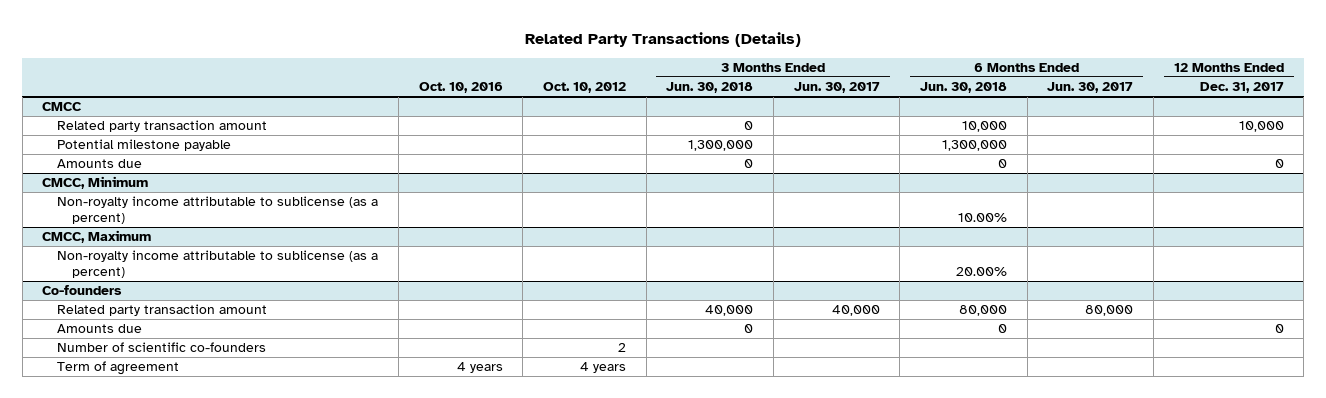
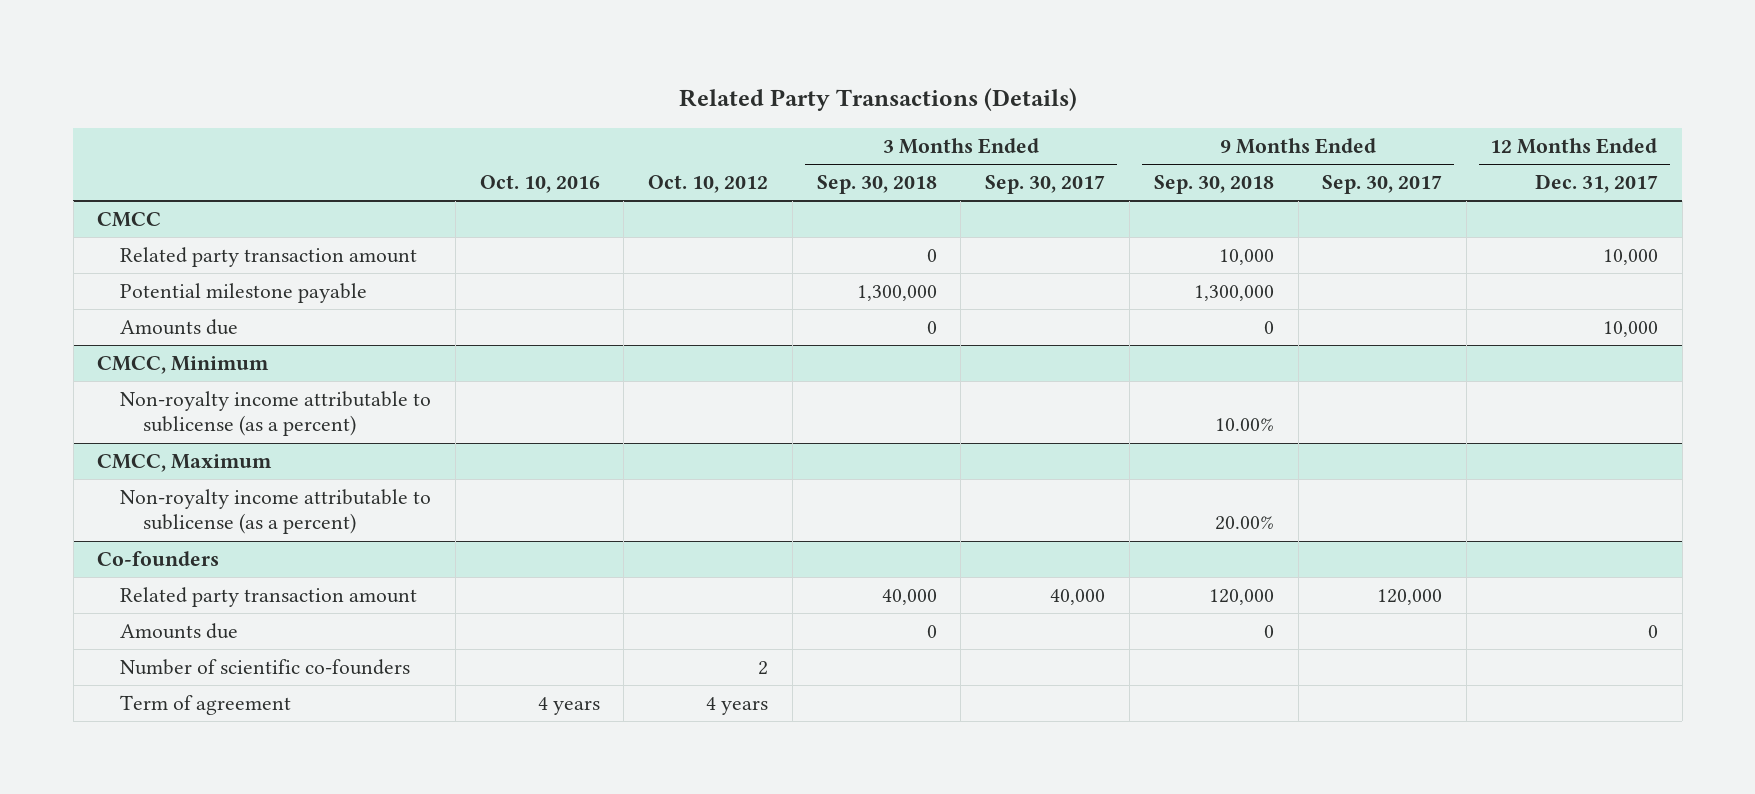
- | Oct. 10, 2016 | Oct. 10, 2012 | 3 Months Ended Jun. 30, 2018 | 3 Months Ended Jun. 30, 2017 | 6 Months Ended Jun. 30, 2018 | 6 Months Ended Jun. 30, 2017 | 12 Months Ended Dec. 31, 2017
+ | Oct. 10, 2016 | Oct. 10, 2012 | 3 Months Ended Sep. 30, 2018 | 3 Months Ended Sep. 30, 2017 | 9 Months Ended Sep. 30, 2018 | 9 Months Ended Sep. 30, 2017 | 12 Months Ended Dec. 31, 2017
@ CMCC
- Amounts due | | | 0 | | 0 | | 0
+ Amounts due | | | 0 | | 0 | | 10,000

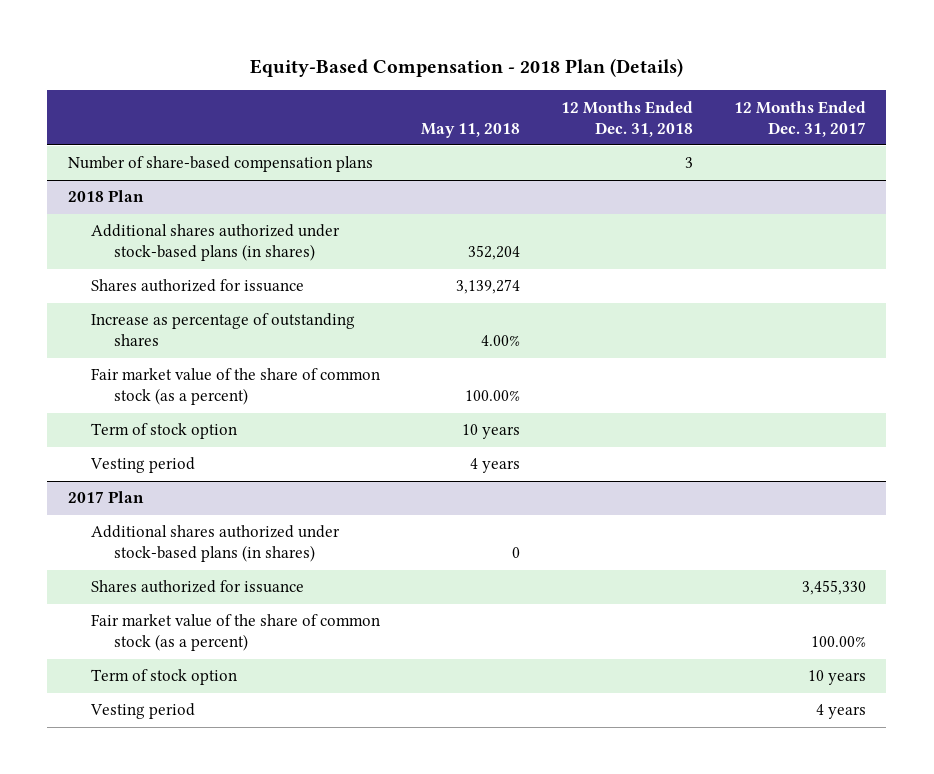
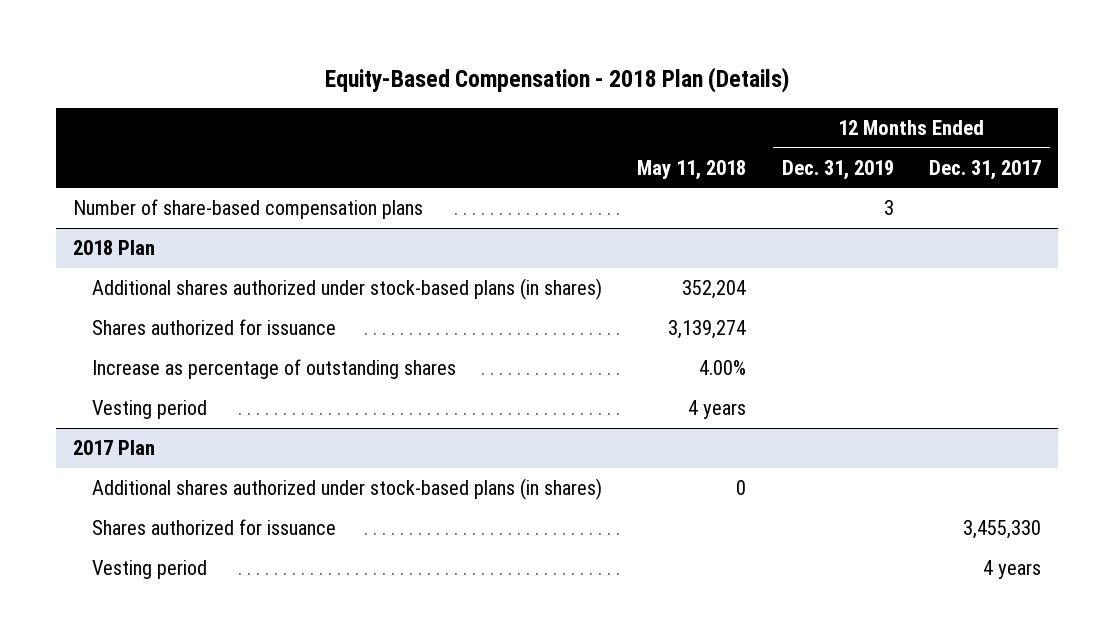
- | May 11, 2018 | 12 Months Ended Dec. 31, 2018 | 12 Months Ended Dec. 31, 2017
+ | May 11, 2018 | 12 Months Ended Dec. 31, 2019 | 12 Months Ended Dec. 31, 2017
@ 2018 Plan
- Fair market value of the share of common stock (as a percent) | 100.00% | |
- Term of stock option | 10 years | |
@ 2017 Plan
- Fair market value of the share of common stock (as a percent) | | | 100.00%
- Term of stock option | | | 10 years

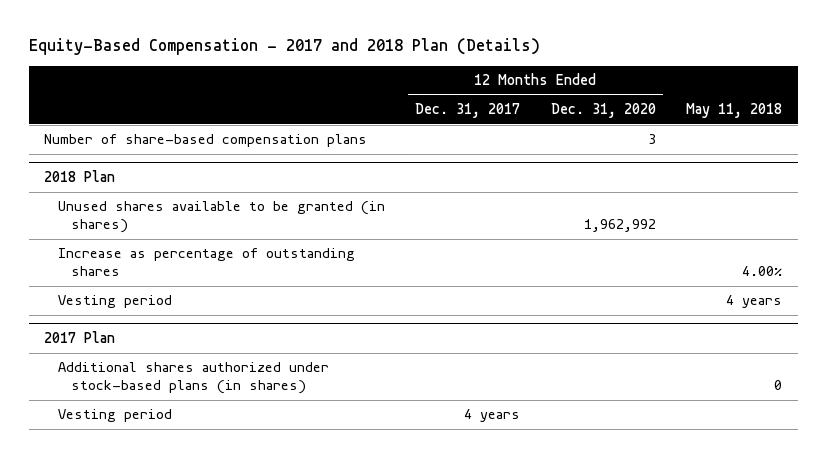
- Equity-Based Compensation - 2018 Plan (Details)
+ Equity-Based Compensation - 2017 and 2018 Plan (Details)
- | May 11, 2018 | 12 Months Ended Dec. 31, 2019 | 12 Months Ended Dec. 31, 2017
+ | 12 Months Ended Dec. 31, 2017 | 12 Months Ended Dec. 31, 2020 | May 11, 2018
@ 2018 Plan
- Additional shares authorized under stock-based plans (in shares) | 352,204 | |
- Shares authorized for issuance | 3,139,274 | |
+ Unused shares available to be granted (in shares) | | 1,962,992 |
@ 2017 Plan
- Shares authorized for issuance | | | 3,455,330

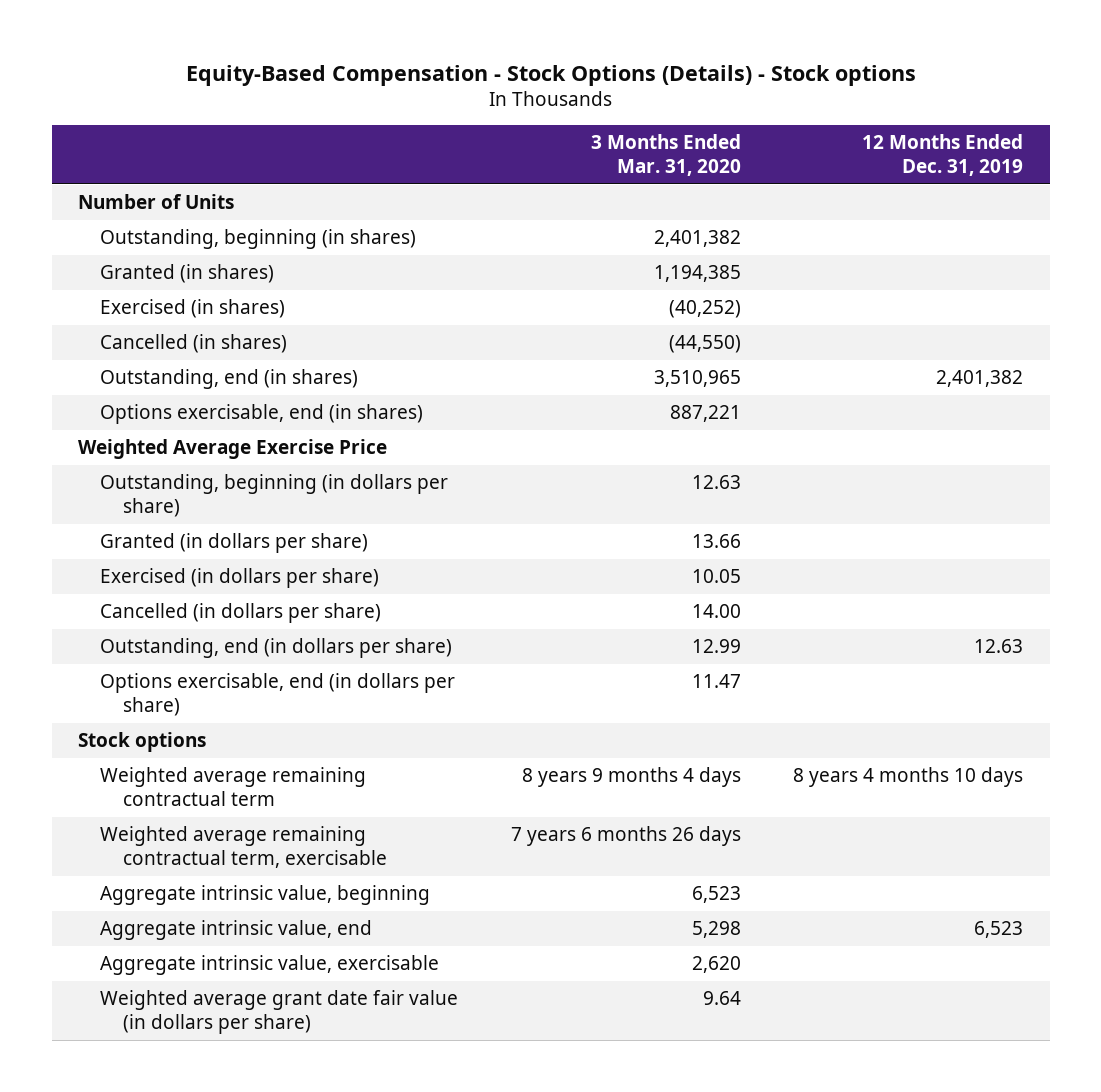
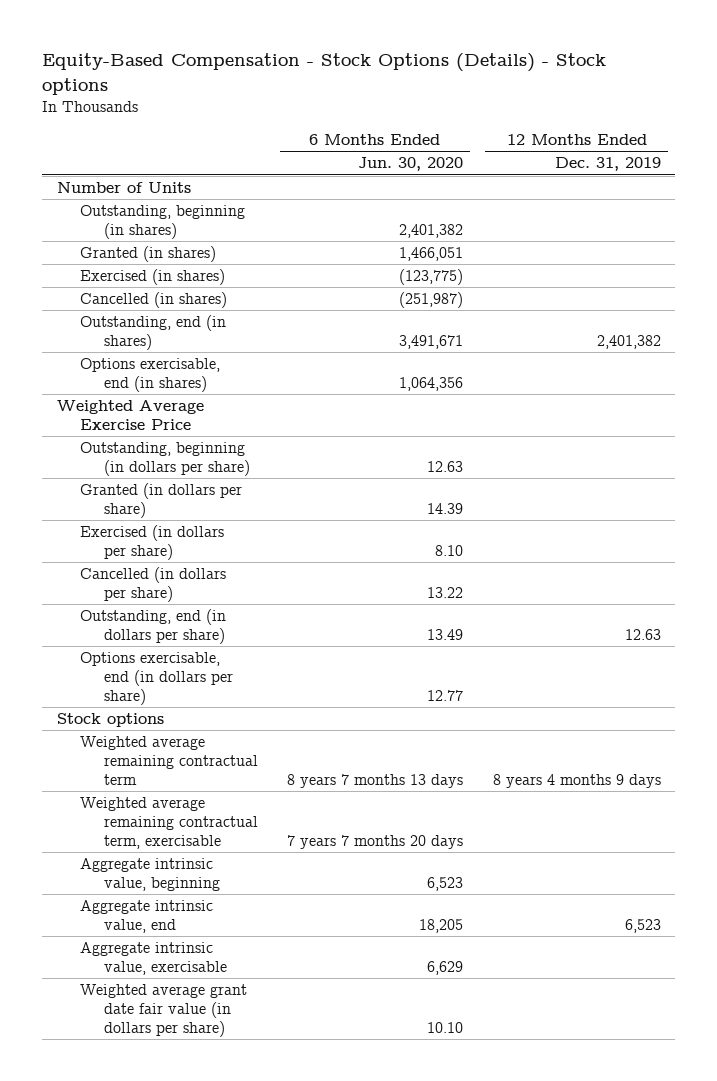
- | 3 Months Ended Mar. 31, 2020 | 12 Months Ended Dec. 31, 2019
+ | 6 Months Ended Jun. 30, 2020 | 12 Months Ended Dec. 31, 2019
- Weighted average remaining contractual term | 8 years 9 months 4 days | 8 years 4 months 10 days
+ Weighted average remaining contractual term | 8 years 7 months 13 days | 8 years 4 months 9 days

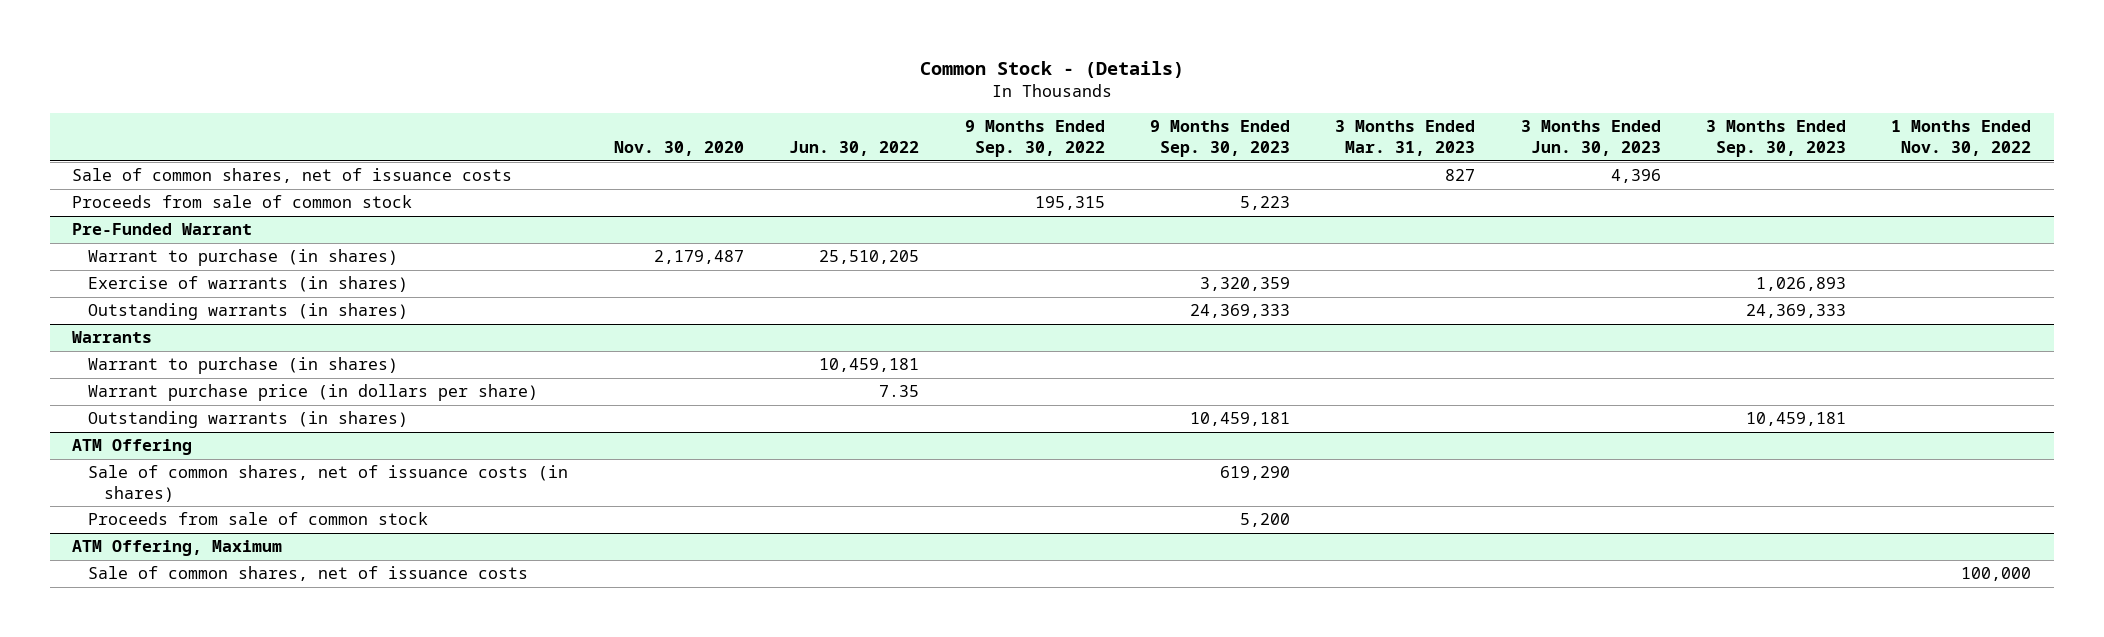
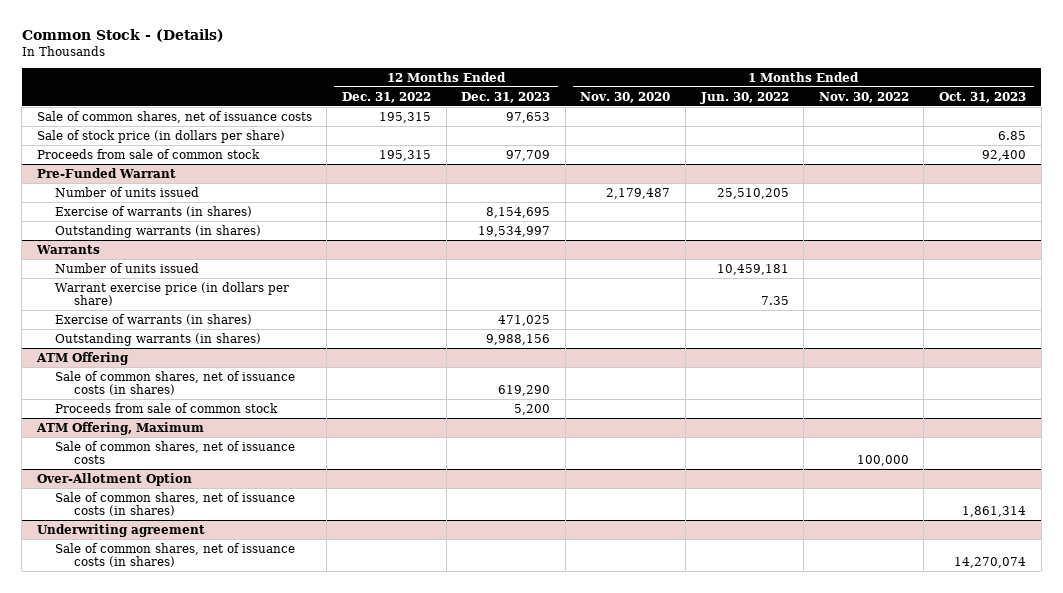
- | Nov. 30, 2020 | Jun. 30, 2022 | 9 Months Ended Sep. 30, 2022 | 9 Months Ended Sep. 30, 2023 | 3 Months Ended Mar. 31, 2023 | 3 Months Ended Jun. 30, 2023 | 3 Months Ended Sep. 30, 2023 | 1 Months Ended Nov. 30, 2022
+ | 12 Months Ended Dec. 31, 2022 | 12 Months Ended Dec. 31, 2023 | 1 Months Ended Nov. 30, 2020 | 1 Months Ended Jun. 30, 2022 | 1 Months Ended Nov. 30, 2022 | 1 Months Ended Oct. 31, 2023
+ Sale of stock price (in dollars per share) | | | | | | 6.85
@ Pre-Funded Warrant
- Warrant to purchase (in shares) | 2,179,487 | 25,510,205 | | | | | |
+ Number of units issued | | | 2,179,487 | 25,510,205 | |
@ Warrants
- Warrant to purchase (in shares) | | 10,459,181 | | | | | |
- Warrant purchase price (in dollars per share) | | 7.35 | | | | | |
+ Number of units issued | | | | 10,459,181 | |
+ Warrant exercise price (in dollars per share) | | | | 7.35 | |
+ Exercise of warrants (in shares) | | 471,025 | | | |
+ Over-Allotment Option
+ Sale of common shares, net of issuance costs (in shares) | | | | | | 1,861,314
+ Underwriting agreement
+ Sale of common shares, net of issuance costs (in shares) | | | | | | 14,270,074

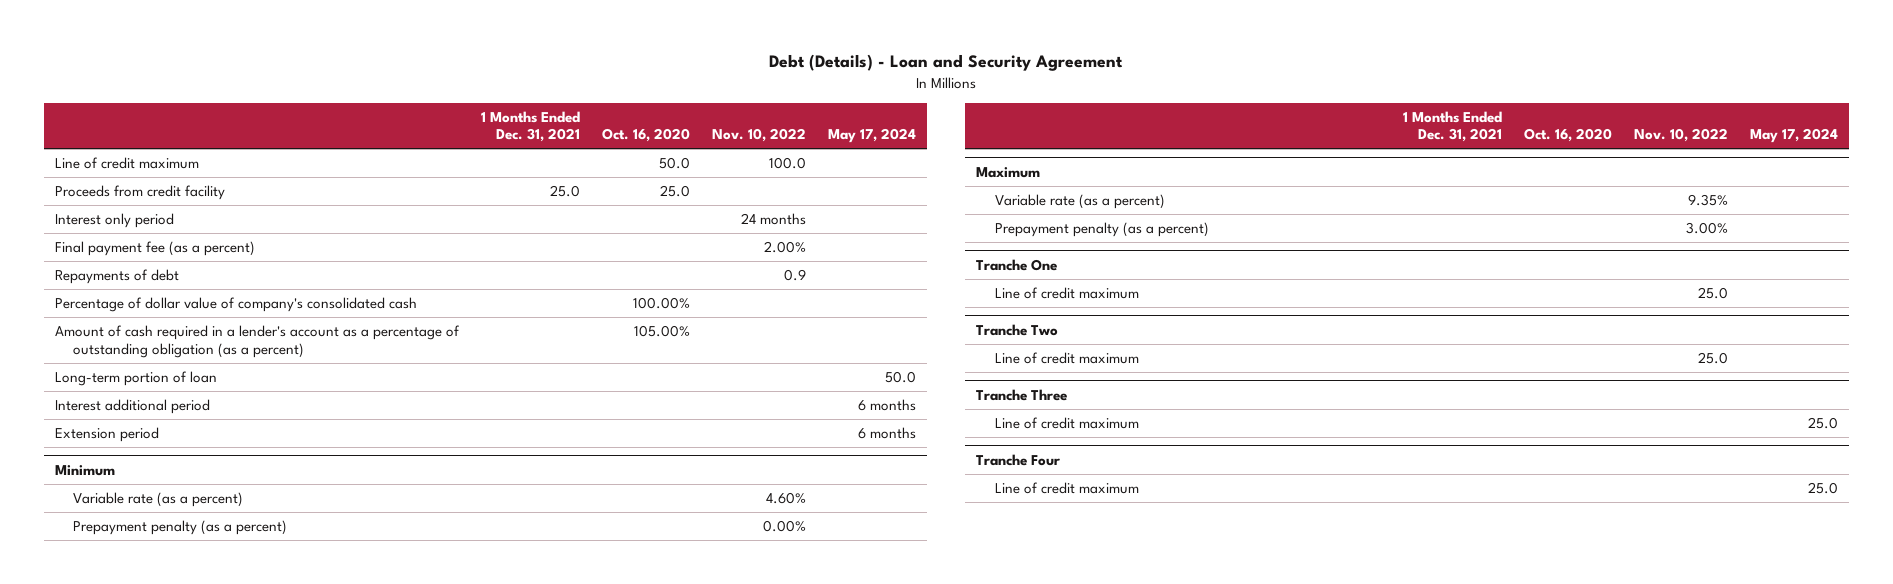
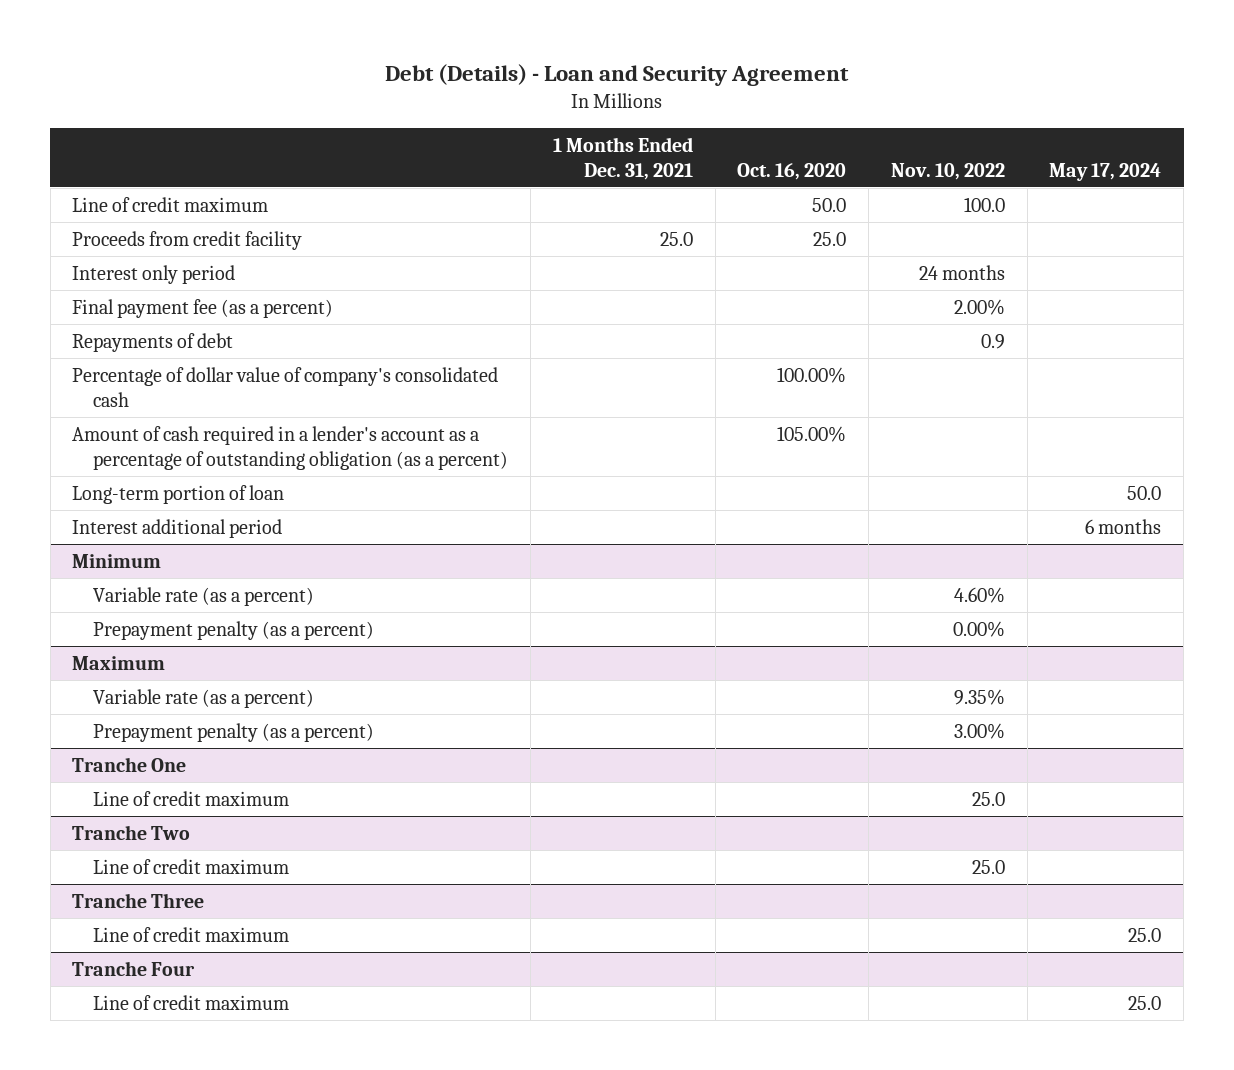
- Extension period | | | | 6 months

